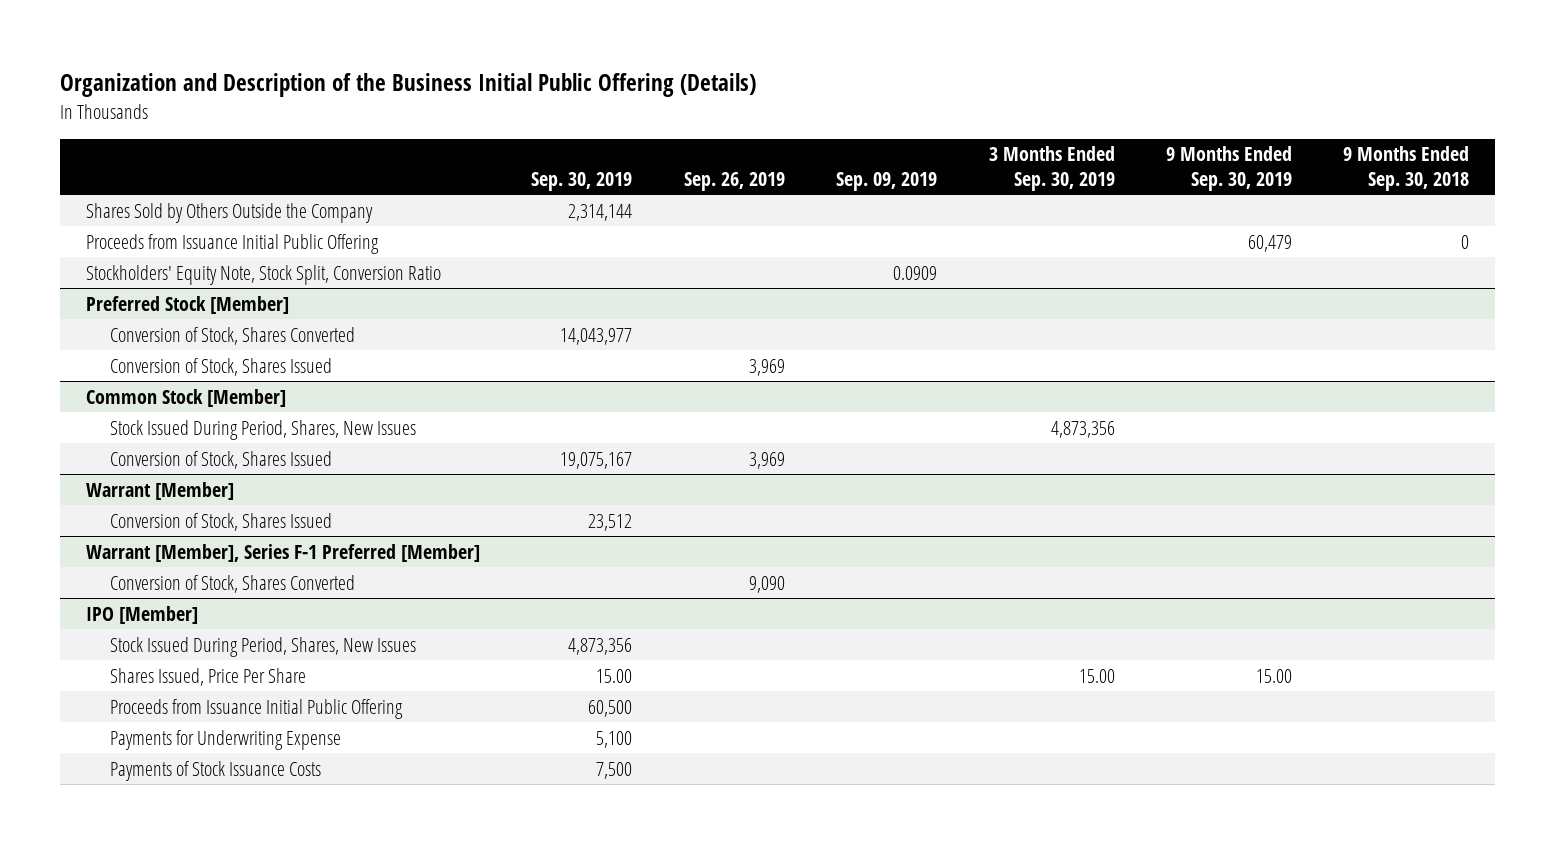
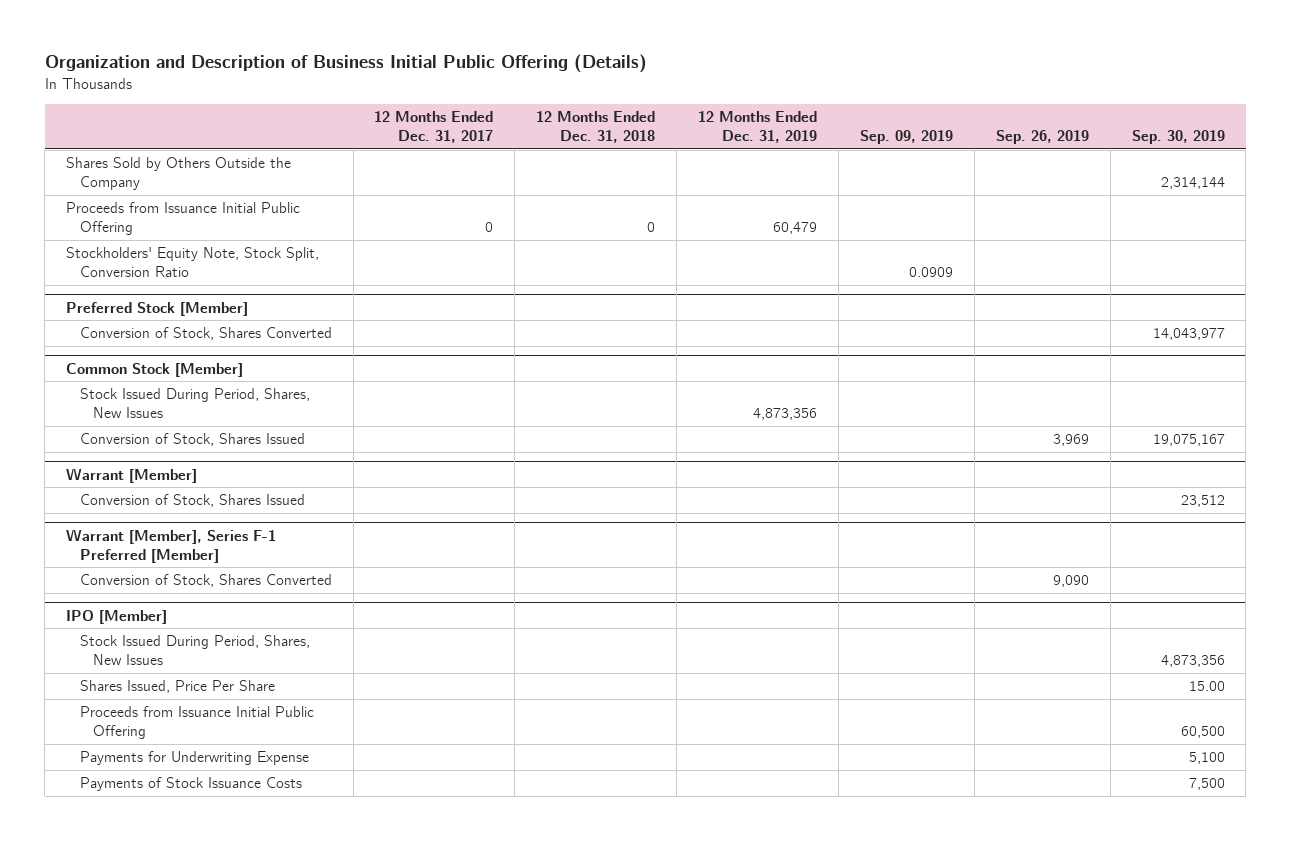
- Organization and Description of the Business Initial Public Offering (Details)
+ Organization and Description of Business Initial Public Offering (Details)
- | Sep. 30, 2019 | Sep. 26, 2019 | Sep. 09, 2019 | 3 Months Ended Sep. 30, 2019 | 9 Months Ended Sep. 30, 2019 | 9 Months Ended Sep. 30, 2018
+ | 12 Months Ended Dec. 31, 2017 | 12 Months Ended Dec. 31, 2018 | 12 Months Ended Dec. 31, 2019 | Sep. 09, 2019 | Sep. 26, 2019 | Sep. 30, 2019
@ Preferred Stock [Member]
- Conversion of Stock, Shares Issued | | 3,969 | | | |

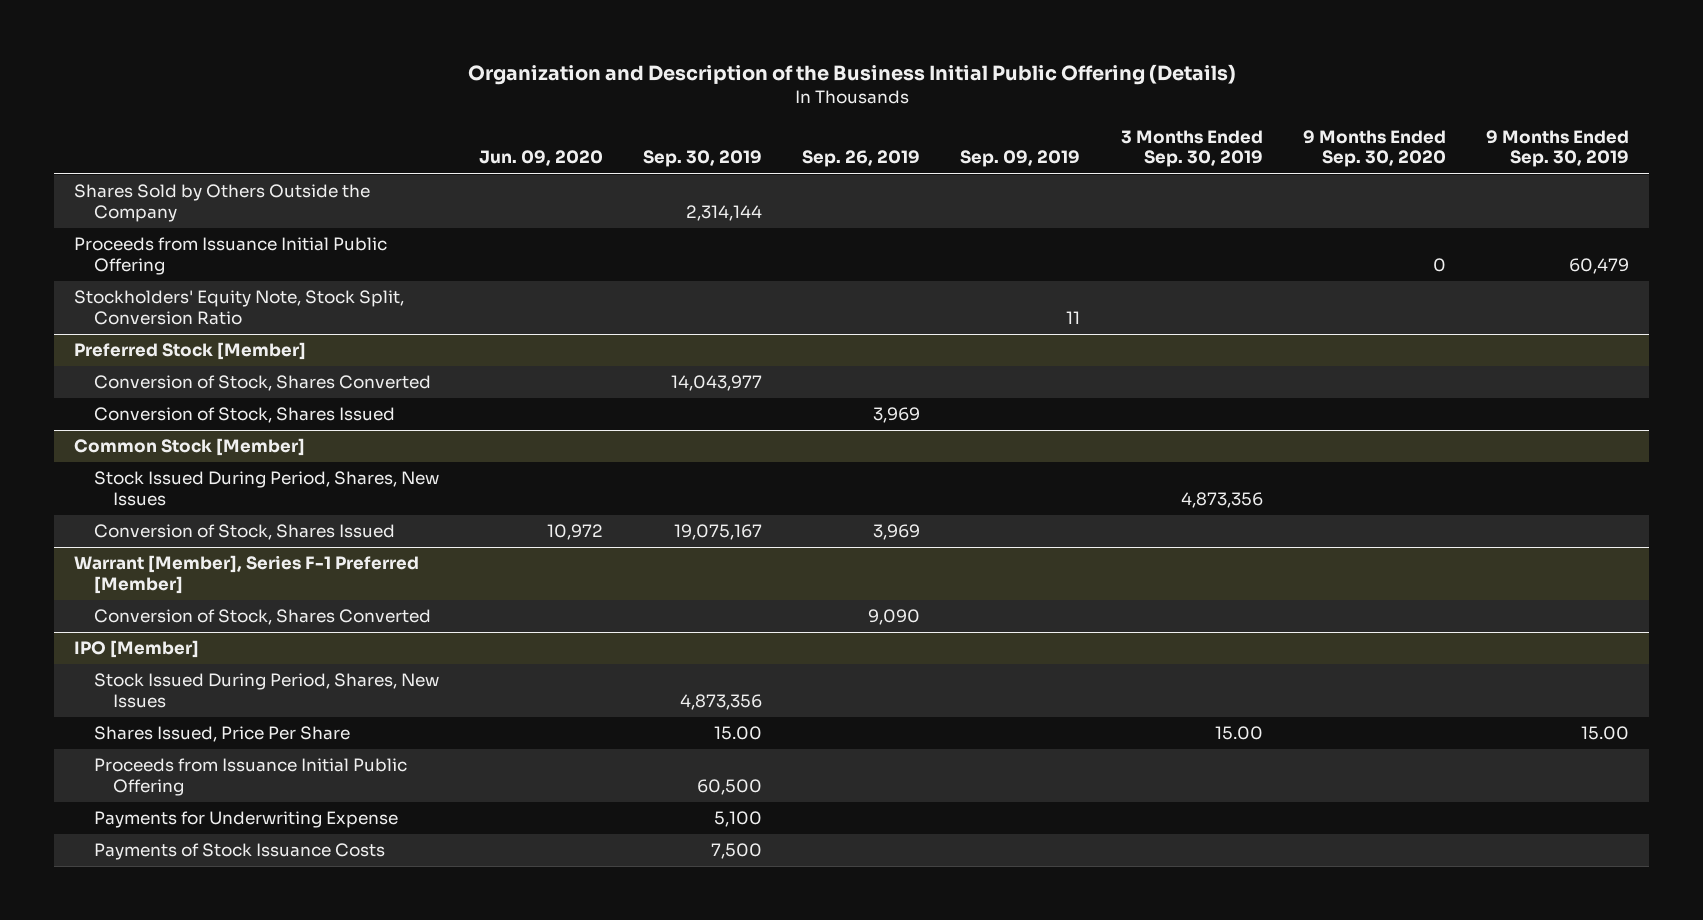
- Organization and Description of Business Initial Public Offering (Details)
+ Organization and Description of the Business Initial Public Offering (Details)
- | 12 Months Ended Dec. 31, 2017 | 12 Months Ended Dec. 31, 2018 | 12 Months Ended Dec. 31, 2019 | Sep. 09, 2019 | Sep. 26, 2019 | Sep. 30, 2019
+ | Jun. 09, 2020 | Sep. 30, 2019 | Sep. 26, 2019 | Sep. 09, 2019 | 3 Months Ended Sep. 30, 2019 | 9 Months Ended Sep. 30, 2020 | 9 Months Ended Sep. 30, 2019
- Stockholders' Equity Note, Stock Split, Conversion Ratio | | | | 0.0909 | |
+ Stockholders' Equity Note, Stock Split, Conversion Ratio | | | | 11 | | |
@ Preferred Stock [Member]
+ Conversion of Stock, Shares Issued | | | 3,969 | | | |
- Warrant [Member]
- Conversion of Stock, Shares Issued | | | | | | 23,512

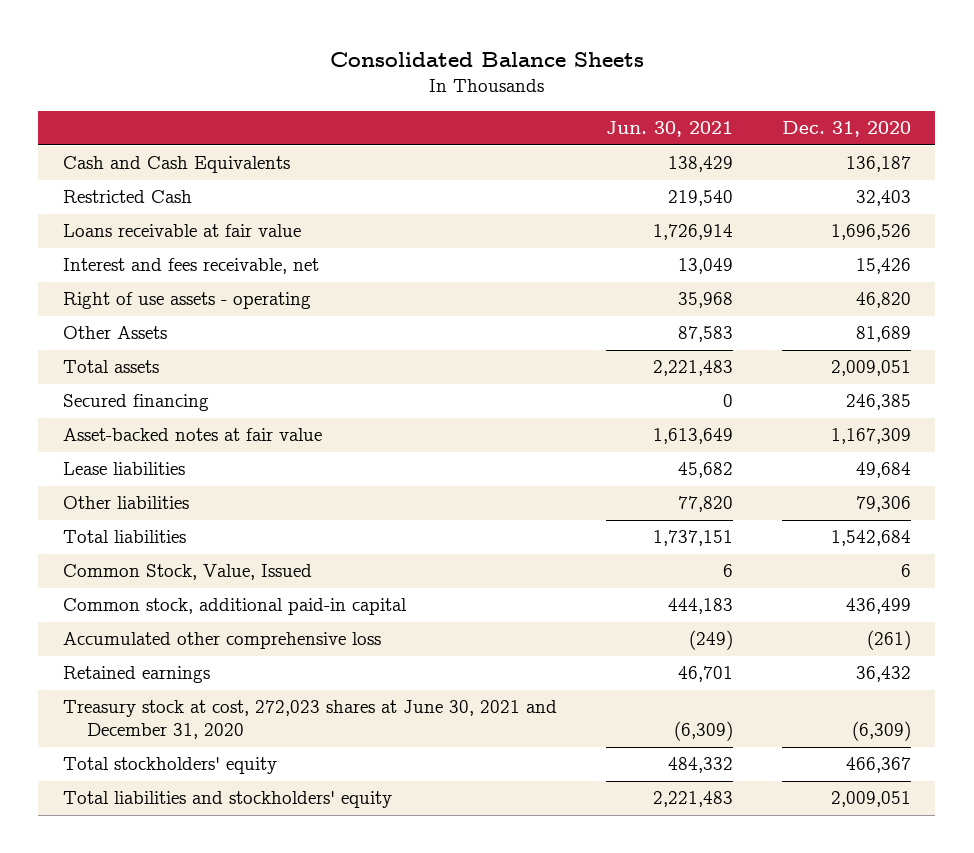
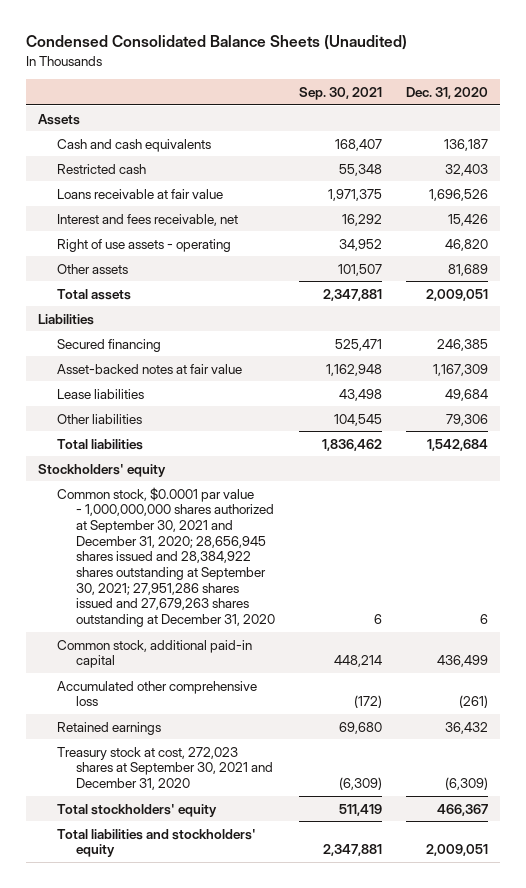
- Consolidated Balance Sheets
+ Condensed Consolidated Balance Sheets (Unaudited)
- | Jun. 30, 2021 | Dec. 31, 2020
+ | Sep. 30, 2021 | Dec. 31, 2020
- Cash and Cash Equivalents | 138,429 | 136,187
- Restricted Cash | 219,540 | 32,403
+ Assets
+ Cash and cash equivalents | 168,407 | 136,187
+ Restricted cash | 55,348 | 32,403
- Other Assets | 87,583 | 81,689
+ Other assets | 101,507 | 81,689
+ Liabilities
- Common Stock, Value, Issued | 6 | 6
+ Stockholders' equity
+ Common stock, $0.0001 par value - 1,000,000,000 shares authorized at September 30, 2021 and December 31, 2020; 28,656,945 shares issued and 28,384,922 shares outstanding at September 30, 2021; 27,951,286 shares issued and 27,679,263 shares outstanding at December 31, 2020 | 6 | 6
- Treasury stock at cost, 272,023 shares at June 30, 2021 and December 31, 2020 | (6,309) | (6,309)
+ Treasury stock at cost, 272,023 shares at September 30, 2021 and December 31, 2020 | (6,309) | (6,309)

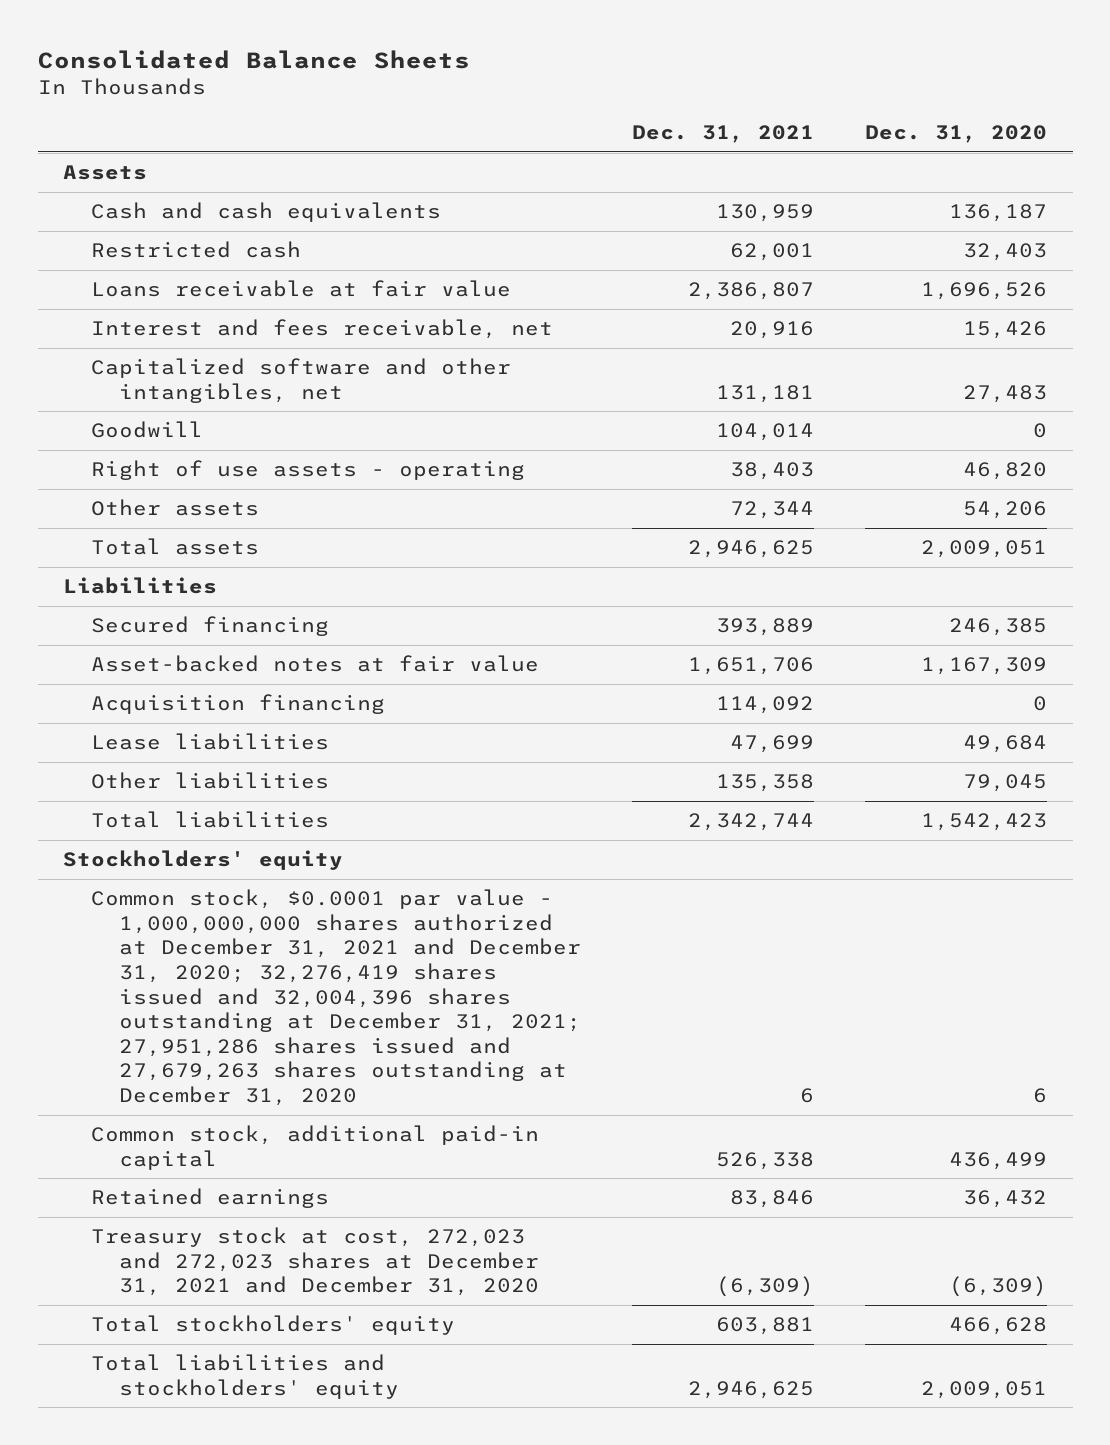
- Condensed Consolidated Balance Sheets (Unaudited)
+ Consolidated Balance Sheets
- | Sep. 30, 2021 | Dec. 31, 2020
+ | Dec. 31, 2021 | Dec. 31, 2020
+ Capitalized software and other intangibles, net | 131,181 | 27,483
+ Goodwill | 104,014 | 0
- Other assets | 101,507 | 81,689
+ Other assets | 72,344 | 54,206
+ Acquisition financing | 114,092 | 0
- Other liabilities | 104,545 | 79,306
- Total liabilities | 1,836,462 | 1,542,684
+ Other liabilities | 135,358 | 79,045
+ Total liabilities | 2,342,744 | 1,542,423
- Common stock, $0.0001 par value - 1,000,000,000 shares authorized at September 30, 2021 and December 31, 2020; 28,656,945 shares issued and 28,384,922 shares outstanding at September 30, 2021; 27,951,286 shares issued and 27,679,263 shares outstanding at December 31, 2020 | 6 | 6
+ Common stock, $0.0001 par value - 1,000,000,000 shares authorized at December 31, 2021 and December 31, 2020; 32,276,419 shares issued and 32,004,396 shares outstanding at December 31, 2021; 27,951,286 shares issued and 27,679,263 shares outstanding at December 31, 2020 | 6 | 6
- Accumulated other comprehensive loss | (172) | (261)
- Treasury stock at cost, 272,023 shares at September 30, 2021 and December 31, 2020 | (6,309) | (6,309)
- Total stockholders' equity | 511,419 | 466,367
+ Treasury stock at cost, 272,023 and 272,023 shares at December 31, 2021 and December 31, 2020 | (6,309) | (6,309)
+ Total stockholders' equity | 603,881 | 466,628

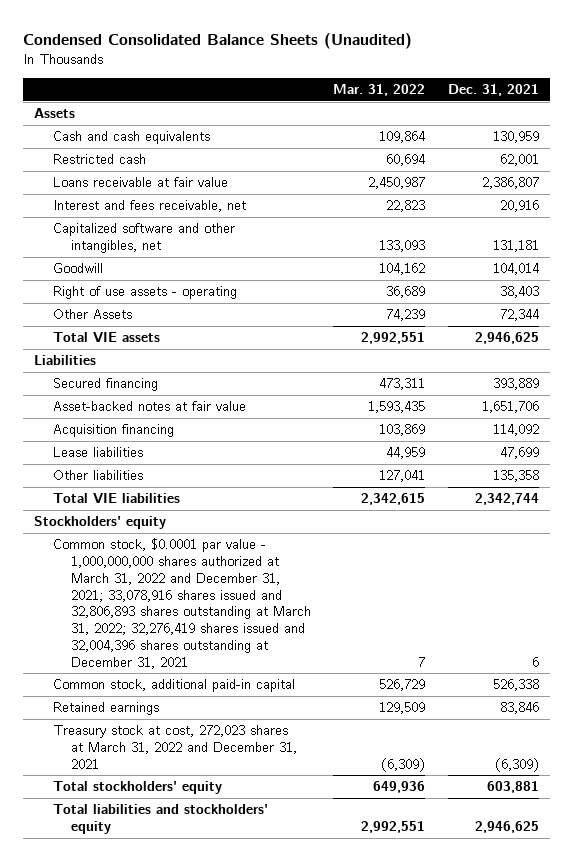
- Consolidated Balance Sheets
+ Condensed Consolidated Balance Sheets (Unaudited)
- | Dec. 31, 2021 | Dec. 31, 2020
+ | Mar. 31, 2022 | Dec. 31, 2021
- Other assets | 72,344 | 54,206
- Total assets | 2,946,625 | 2,009,051
+ Other Assets | 74,239 | 72,344
+ Total VIE assets | 2,992,551 | 2,946,625
- Total liabilities | 2,342,744 | 1,542,423
+ Total VIE liabilities | 2,342,615 | 2,342,744
- Common stock, $0.0001 par value - 1,000,000,000 shares authorized at December 31, 2021 and December 31, 2020; 32,276,419 shares issued and 32,004,396 shares outstanding at December 31, 2021; 27,951,286 shares issued and 27,679,263 shares outstanding at December 31, 2020 | 6 | 6
+ Common stock, $0.0001 par value - 1,000,000,000 shares authorized at March 31, 2022 and December 31, 2021; 33,078,916 shares issued and 32,806,893 shares outstanding at March 31, 2022; 32,276,419 shares issued and 32,004,396 shares outstanding at December 31, 2021 | 7 | 6
- Treasury stock at cost, 272,023 and 272,023 shares at December 31, 2021 and December 31, 2020 | (6,309) | (6,309)
+ Treasury stock at cost, 272,023 shares at March 31, 2022 and December 31, 2021 | (6,309) | (6,309)

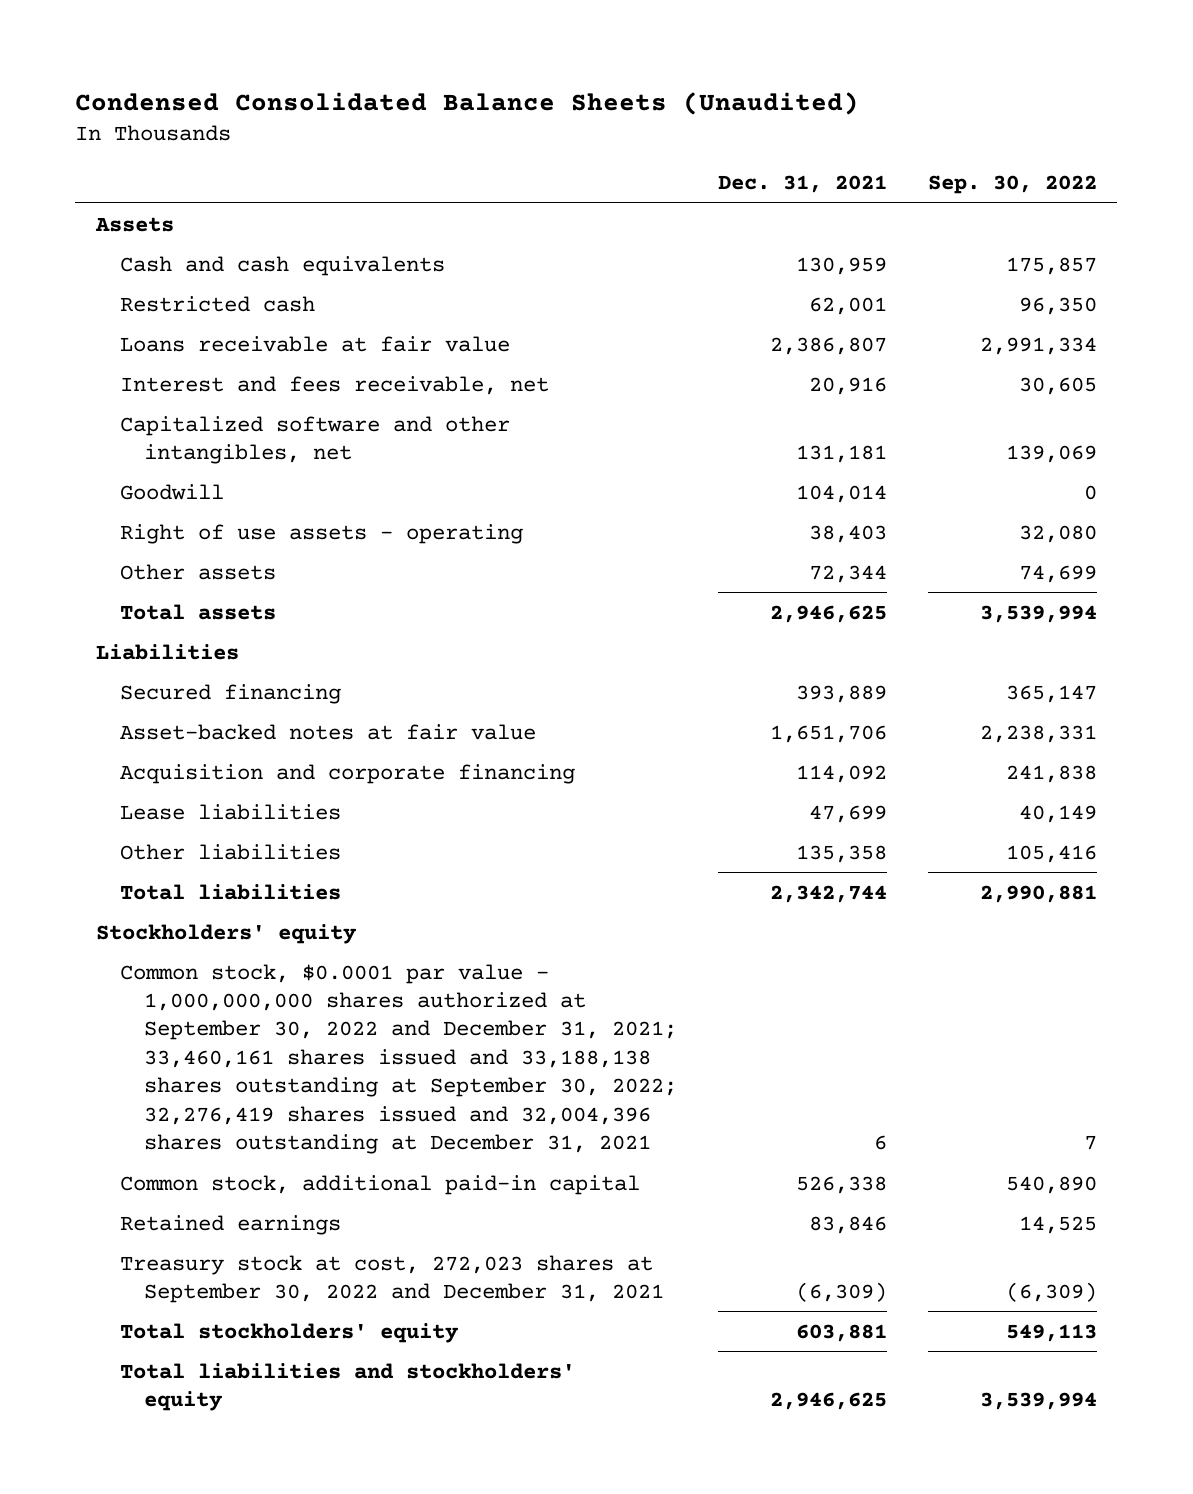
- | Mar. 31, 2022 | Dec. 31, 2021
+ | Dec. 31, 2021 | Sep. 30, 2022
- Other Assets | 74,239 | 72,344
- Total VIE assets | 2,992,551 | 2,946,625
+ Other assets | 72,344 | 74,699
+ Total assets | 2,946,625 | 3,539,994
- Acquisition financing | 103,869 | 114,092
+ Acquisition and corporate financing | 114,092 | 241,838
- Total VIE liabilities | 2,342,615 | 2,342,744
+ Total liabilities | 2,342,744 | 2,990,881
- Common stock, $0.0001 par value - 1,000,000,000 shares authorized at March 31, 2022 and December 31, 2021; 33,078,916 shares issued and 32,806,893 shares outstanding at March 31, 2022; 32,276,419 shares issued and 32,004,396 shares outstanding at December 31, 2021 | 7 | 6
+ Common stock, $0.0001 par value - 1,000,000,000 shares authorized at September 30, 2022 and December 31, 2021; 33,460,161 shares issued and 33,188,138 shares outstanding at September 30, 2022; 32,276,419 shares issued and 32,004,396 shares outstanding at December 31, 2021 | 6 | 7
- Treasury stock at cost, 272,023 shares at March 31, 2022 and December 31, 2021 | (6,309) | (6,309)
+ Treasury stock at cost, 272,023 shares at September 30, 2022 and December 31, 2021 | (6,309) | (6,309)

